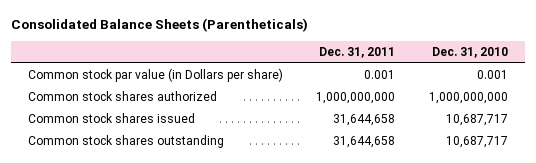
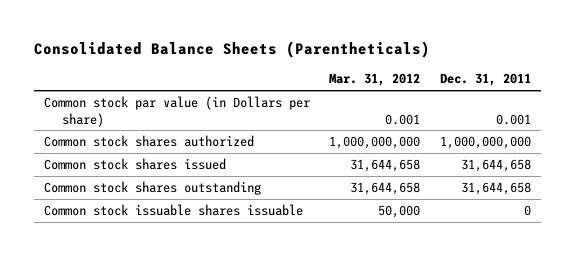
- | Dec. 31, 2011 | Dec. 31, 2010
+ | Mar. 31, 2012 | Dec. 31, 2011
+ Common stock issuable shares issuable | 50,000 | 0

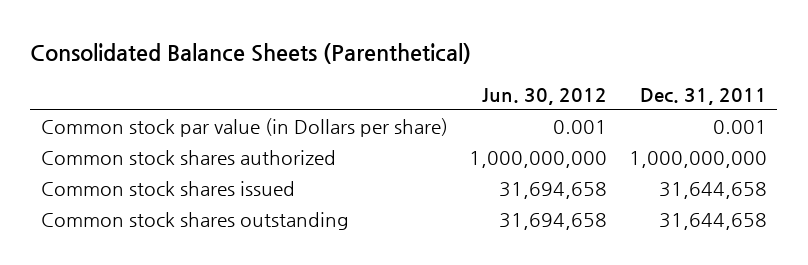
- Consolidated Balance Sheets (Parentheticals)
+ Consolidated Balance Sheets (Parenthetical)
- | Mar. 31, 2012 | Dec. 31, 2011
+ | Jun. 30, 2012 | Dec. 31, 2011
- Common stock issuable shares issuable | 50,000 | 0

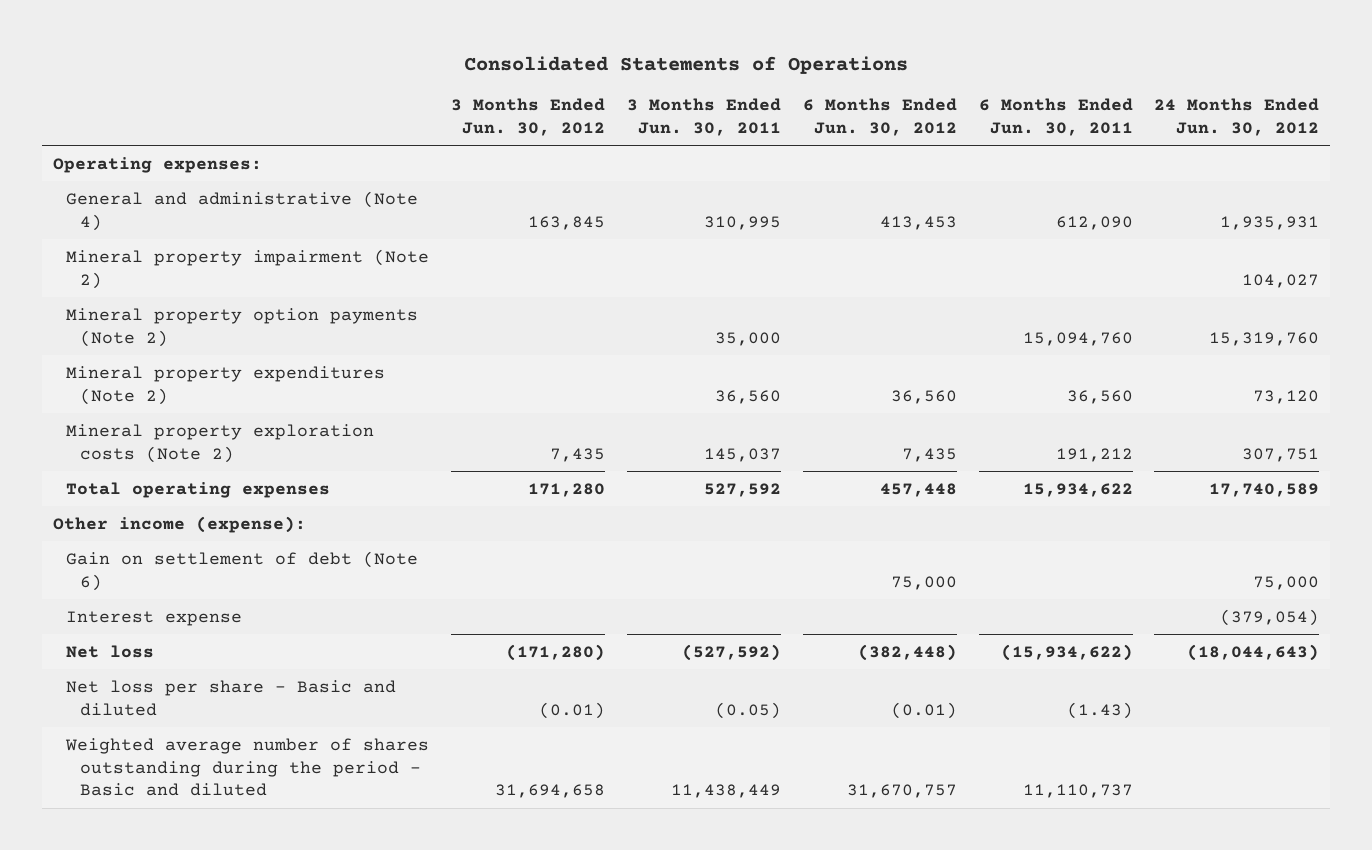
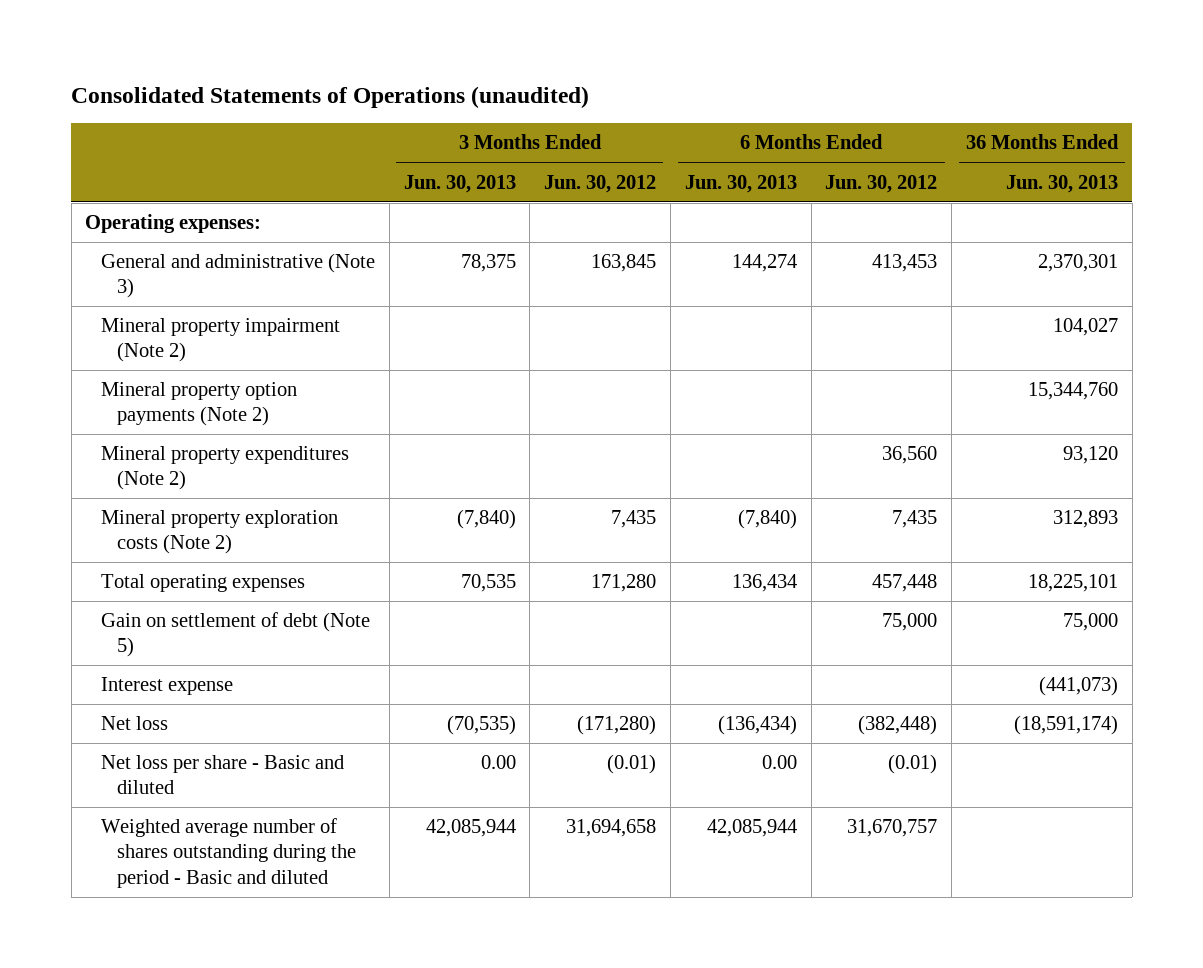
- Consolidated Statements of Operations
+ Consolidated Statements of Operations (unaudited)
- | 3 Months Ended Jun. 30, 2012 | 3 Months Ended Jun. 30, 2011 | 6 Months Ended Jun. 30, 2012 | 6 Months Ended Jun. 30, 2011 | 24 Months Ended Jun. 30, 2012
+ | 3 Months Ended Jun. 30, 2013 | 3 Months Ended Jun. 30, 2012 | 6 Months Ended Jun. 30, 2013 | 6 Months Ended Jun. 30, 2012 | 36 Months Ended Jun. 30, 2013
- General and administrative (Note 4) | 163,845 | 310,995 | 413,453 | 612,090 | 1,935,931
+ General and administrative (Note 3) | 78,375 | 163,845 | 144,274 | 413,453 | 2,370,301
- Other income (expense):
- Gain on settlement of debt (Note 6) | | | 75,000 | | 75,000
+ Gain on settlement of debt (Note 5) | | | | 75,000 | 75,000

